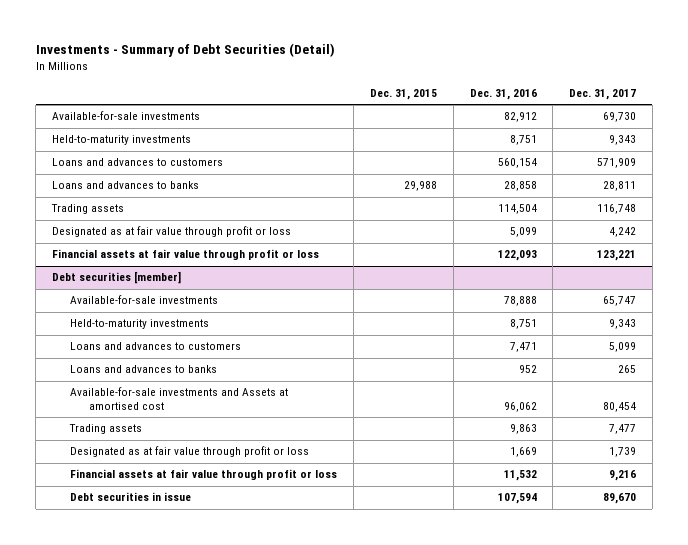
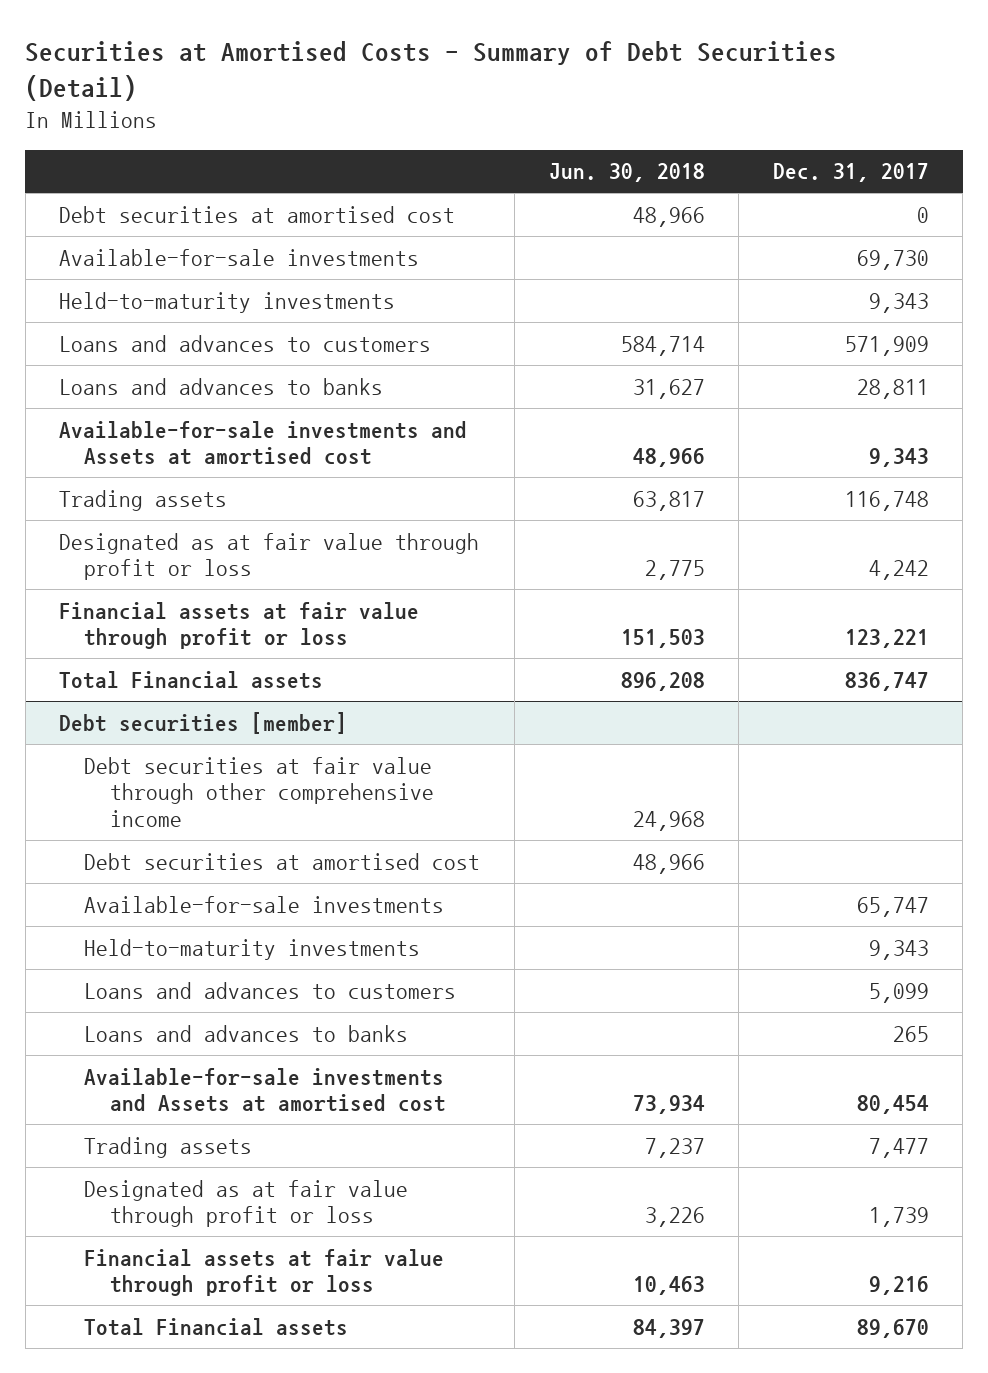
- Investments - Summary of Debt Securities (Detail)
+ Securities at Amortised Costs - Summary of Debt Securities (Detail)
- | Dec. 31, 2015 | Dec. 31, 2016 | Dec. 31, 2017
+ | Jun. 30, 2018 | Dec. 31, 2017
+ Debt securities at amortised cost | 48,966 | 0
+ Available-for-sale investments and Assets at amortised cost | 48,966 | 9,343
+ Total Financial assets | 896,208 | 836,747
@ Debt securities [member]
+ Debt securities at fair value through other comprehensive income | 24,968 |
+ Debt securities at amortised cost | 48,966 |
- Debt securities in issue | | 107,594 | 89,670
+ Total Financial assets | 84,397 | 89,670

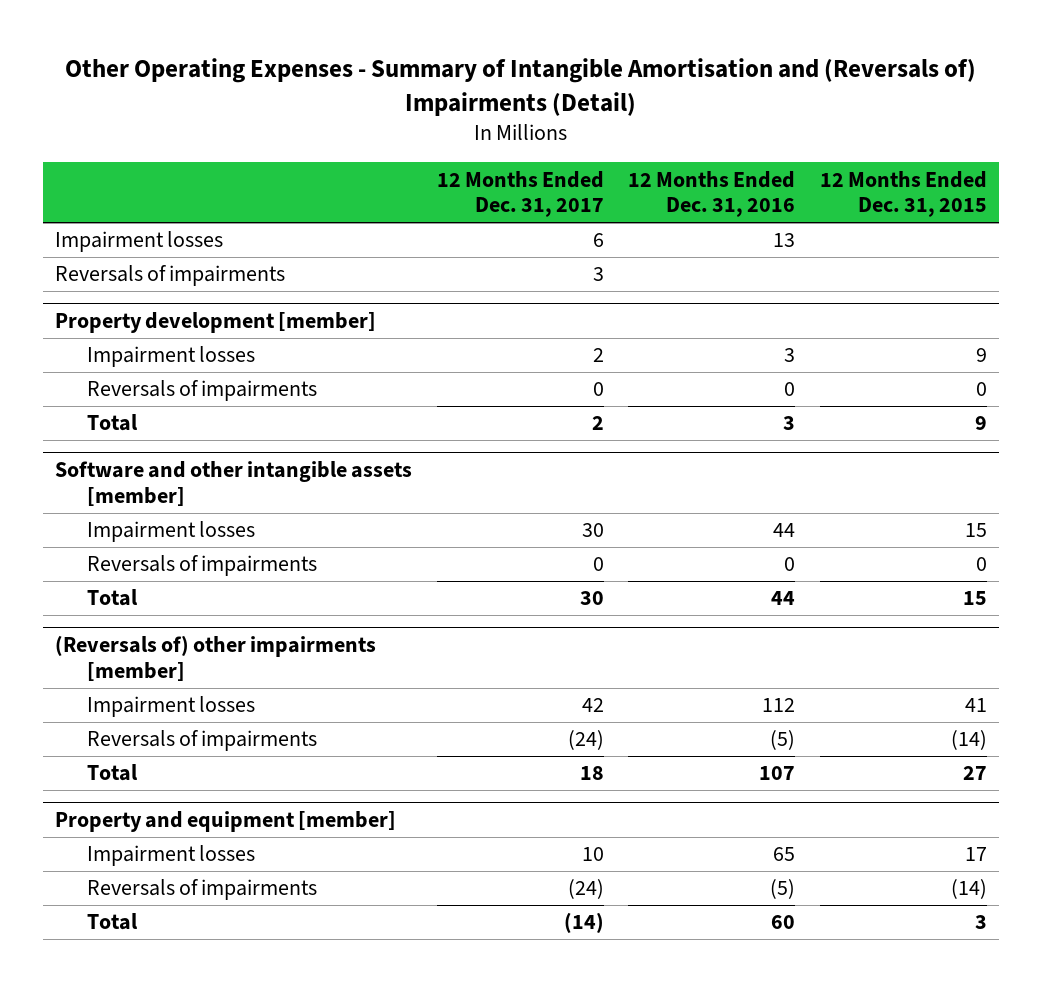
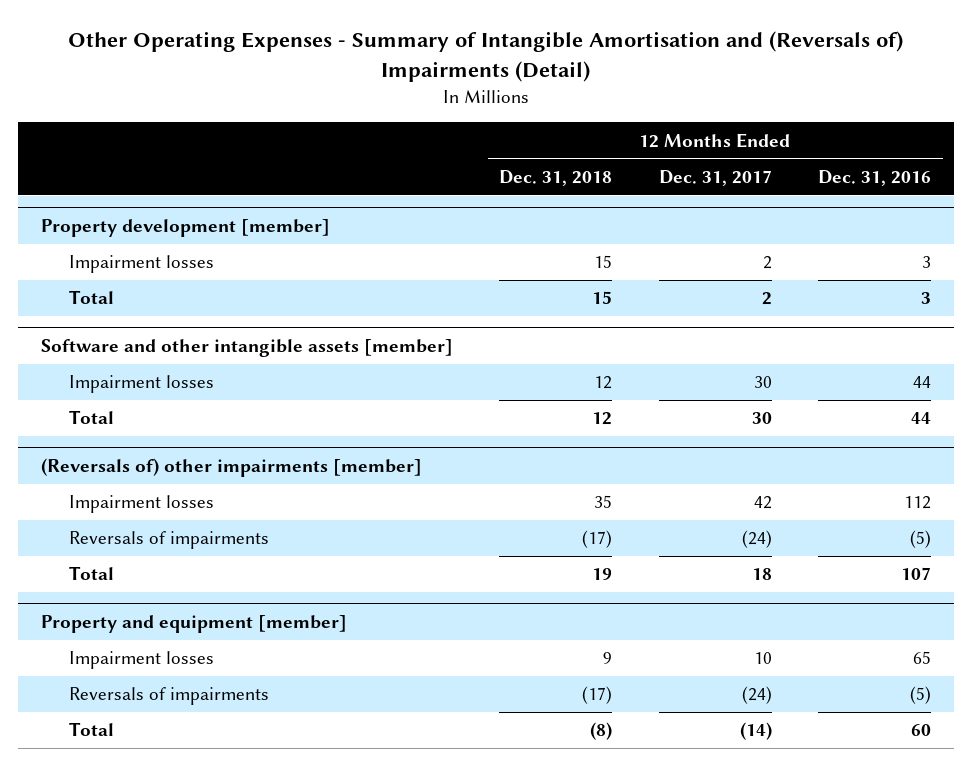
- | 12 Months Ended Dec. 31, 2017 | 12 Months Ended Dec. 31, 2016 | 12 Months Ended Dec. 31, 2015
+ | 12 Months Ended Dec. 31, 2018 | 12 Months Ended Dec. 31, 2017 | 12 Months Ended Dec. 31, 2016
- Impairment losses | 6 | 13 |
- Reversals of impairments | 3 | |
@ Property development [member]
- Reversals of impairments | 0 | 0 | 0
@ Software and other intangible assets [member]
- Reversals of impairments | 0 | 0 | 0

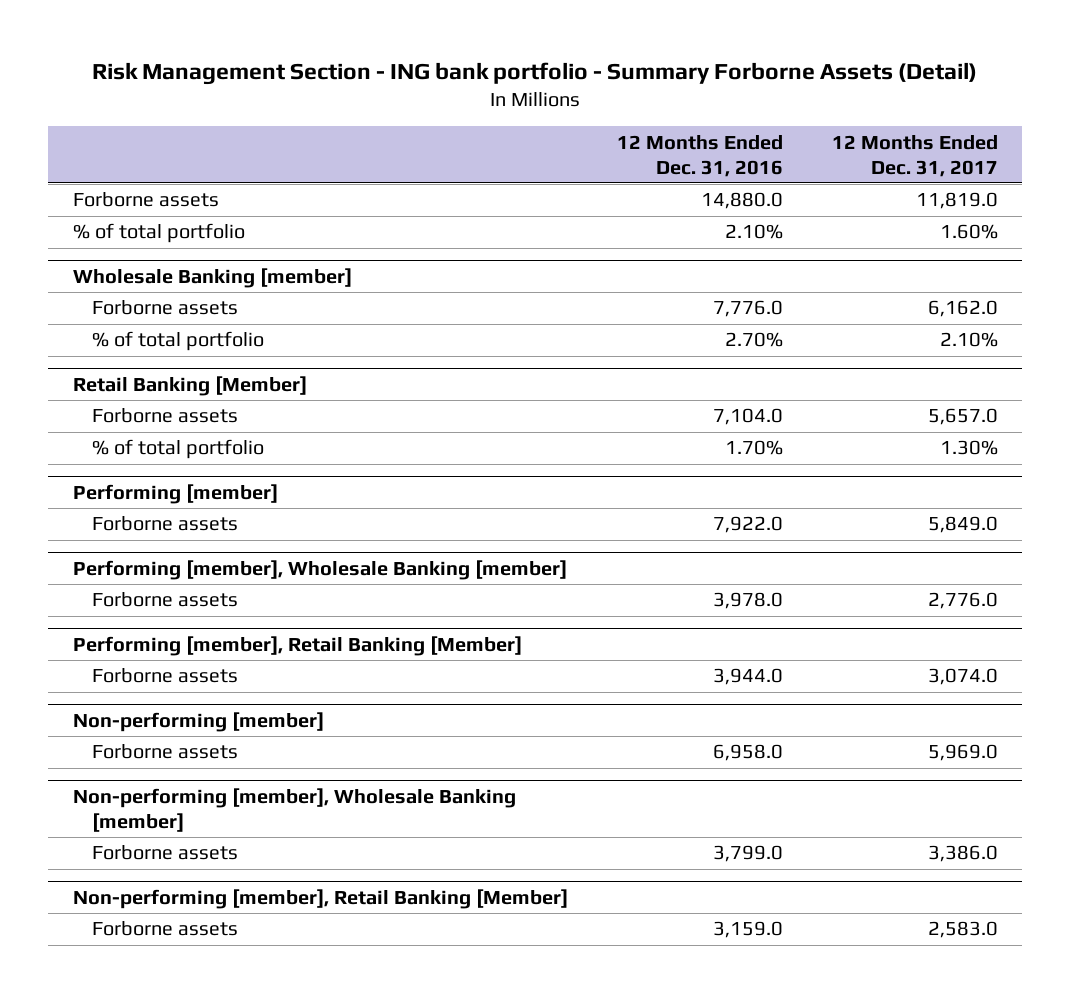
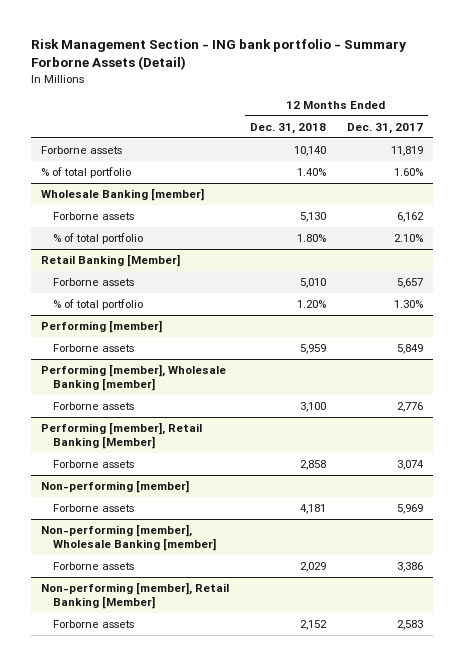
- | 12 Months Ended Dec. 31, 2016 | 12 Months Ended Dec. 31, 2017
+ | 12 Months Ended Dec. 31, 2018 | 12 Months Ended Dec. 31, 2017
- Forborne assets | 14,880.0 | 11,819.0
+ Forborne assets | 10,140 | 11,819
@ Wholesale Banking [member]
- Forborne assets | 7,776.0 | 6,162.0
+ Forborne assets | 5,130 | 6,162
@ Retail Banking [Member]
- Forborne assets | 7,104.0 | 5,657.0
+ Forborne assets | 5,010 | 5,657
@ Performing [member]
- Forborne assets | 7,922.0 | 5,849.0
+ Forborne assets | 5,959 | 5,849
@ Performing [member], Wholesale Banking [member]
- Forborne assets | 3,978.0 | 2,776.0
+ Forborne assets | 3,100 | 2,776
@ Performing [member], Retail Banking [Member]
- Forborne assets | 3,944.0 | 3,074.0
+ Forborne assets | 2,858 | 3,074
@ Non-performing [member]
- Forborne assets | 6,958.0 | 5,969.0
+ Forborne assets | 4,181 | 5,969
@ Non-performing [member], Wholesale Banking [member]
- Forborne assets | 3,799.0 | 3,386.0
+ Forborne assets | 2,029 | 3,386
@ Non-performing [member], Retail Banking [Member]
- Forborne assets | 3,159.0 | 2,583.0
+ Forborne assets | 2,152 | 2,583

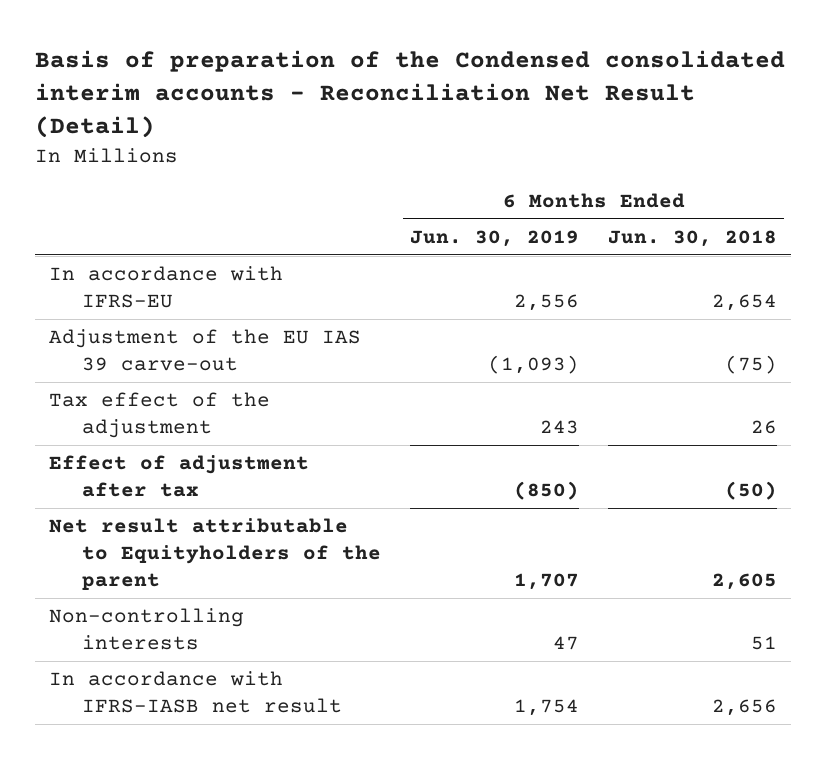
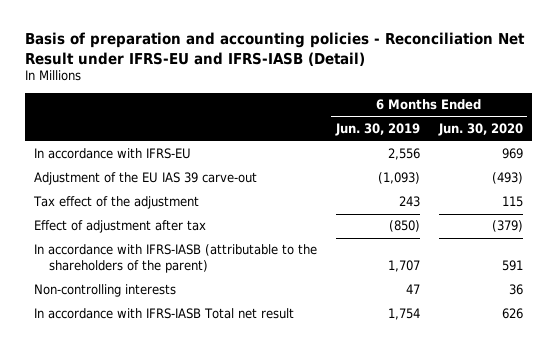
- Basis of preparation of the Condensed consolidated interim accounts - Reconciliation Net Result (Detail)
+ Basis of preparation and accounting policies - Reconciliation Net Result under IFRS-EU and IFRS-IASB (Detail)
- | 6 Months Ended Jun. 30, 2019 | 6 Months Ended Jun. 30, 2018
+ | 6 Months Ended Jun. 30, 2019 | 6 Months Ended Jun. 30, 2020
- Net result attributable to Equityholders of the parent | 1,707 | 2,605
+ In accordance with IFRS-IASB (attributable to the shareholders of the parent) | 1,707 | 591
- In accordance with IFRS-IASB net result | 1,754 | 2,656
+ In accordance with IFRS-IASB Total net result | 1,754 | 626

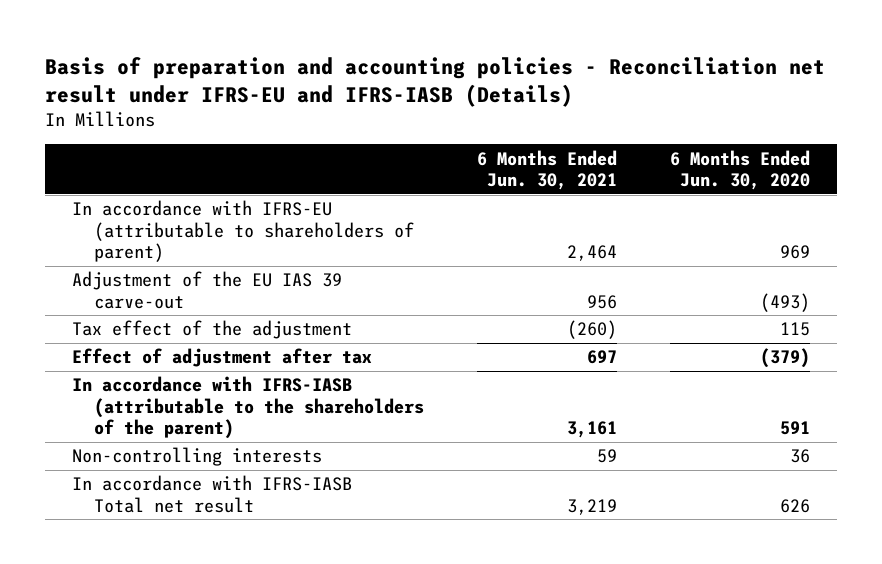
- Basis of preparation and accounting policies - Reconciliation Net Result under IFRS-EU and IFRS-IASB (Detail)
+ Basis of preparation and accounting policies - Reconciliation net result under IFRS-EU and IFRS-IASB (Details)
- | 6 Months Ended Jun. 30, 2019 | 6 Months Ended Jun. 30, 2020
+ | 6 Months Ended Jun. 30, 2021 | 6 Months Ended Jun. 30, 2020
- In accordance with IFRS-EU | 2,556 | 969
+ In accordance with IFRS-EU (attributable to shareholders of parent) | 2,464 | 969

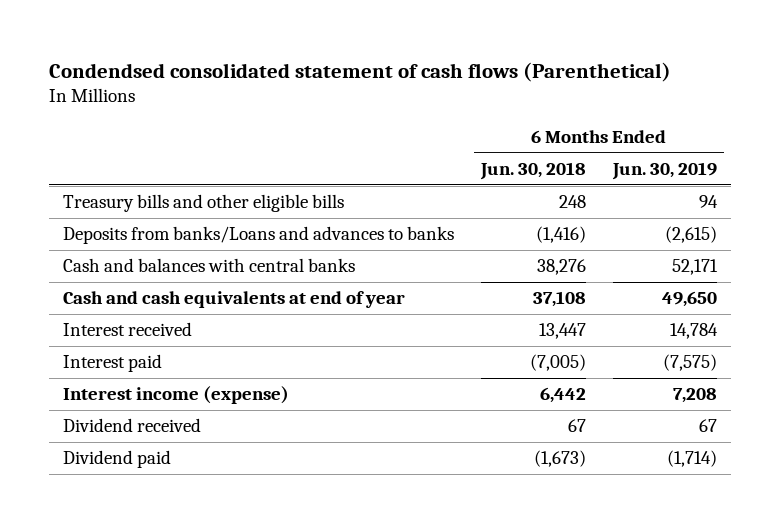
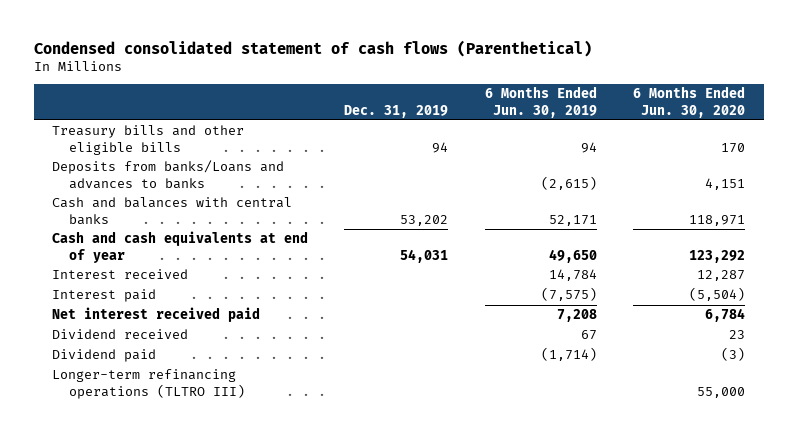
- Condendsed consolidated statement of cash flows (Parenthetical)
+ Condensed consolidated statement of cash flows (Parenthetical)
- | 6 Months Ended Jun. 30, 2018 | 6 Months Ended Jun. 30, 2019
+ | Dec. 31, 2019 | 6 Months Ended Jun. 30, 2019 | 6 Months Ended Jun. 30, 2020
- Interest income (expense) | 6,442 | 7,208
+ Net interest received paid | | 7,208 | 6,784
+ Longer-term refinancing operations (TLTRO III) | | | 55,000

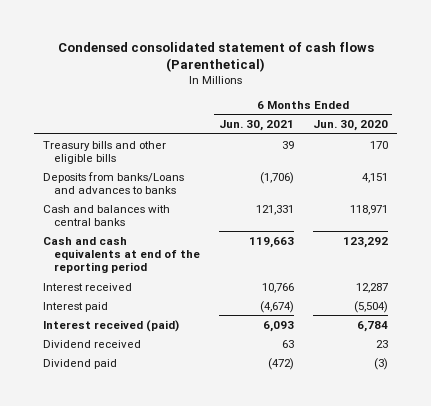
- | Dec. 31, 2019 | 6 Months Ended Jun. 30, 2019 | 6 Months Ended Jun. 30, 2020
+ | 6 Months Ended Jun. 30, 2021 | 6 Months Ended Jun. 30, 2020
- Cash and cash equivalents at end of year | 54,031 | 49,650 | 123,292
+ Cash and cash equivalents at end of the reporting period | 119,663 | 123,292
- Net interest received paid | | 7,208 | 6,784
+ Interest received (paid) | 6,093 | 6,784
- Longer-term refinancing operations (TLTRO III) | | | 55,000

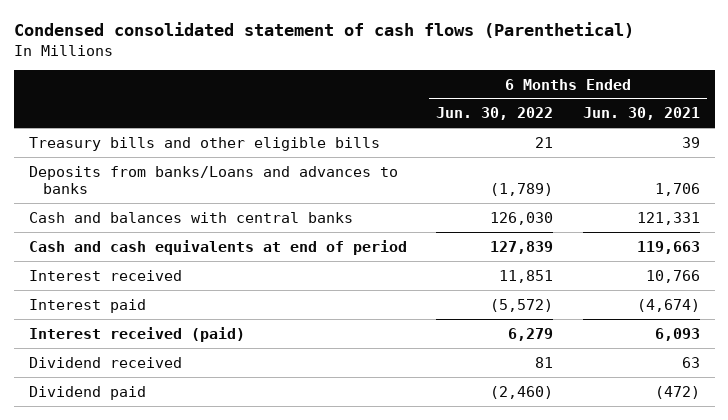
- | 6 Months Ended Jun. 30, 2021 | 6 Months Ended Jun. 30, 2020
+ | 6 Months Ended Jun. 30, 2022 | 6 Months Ended Jun. 30, 2021
- Deposits from banks/Loans and advances to banks | (1,706) | 4,151
+ Deposits from banks/Loans and advances to banks | (1,789) | 1,706
- Cash and cash equivalents at end of the reporting period | 119,663 | 123,292
+ Cash and cash equivalents at end of period | 127,839 | 119,663

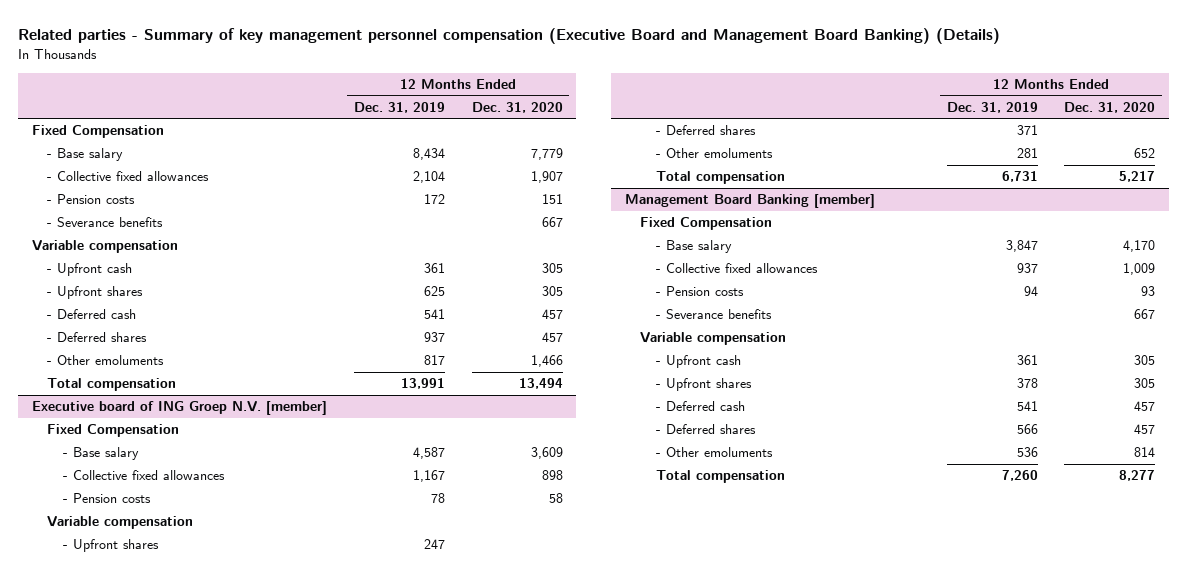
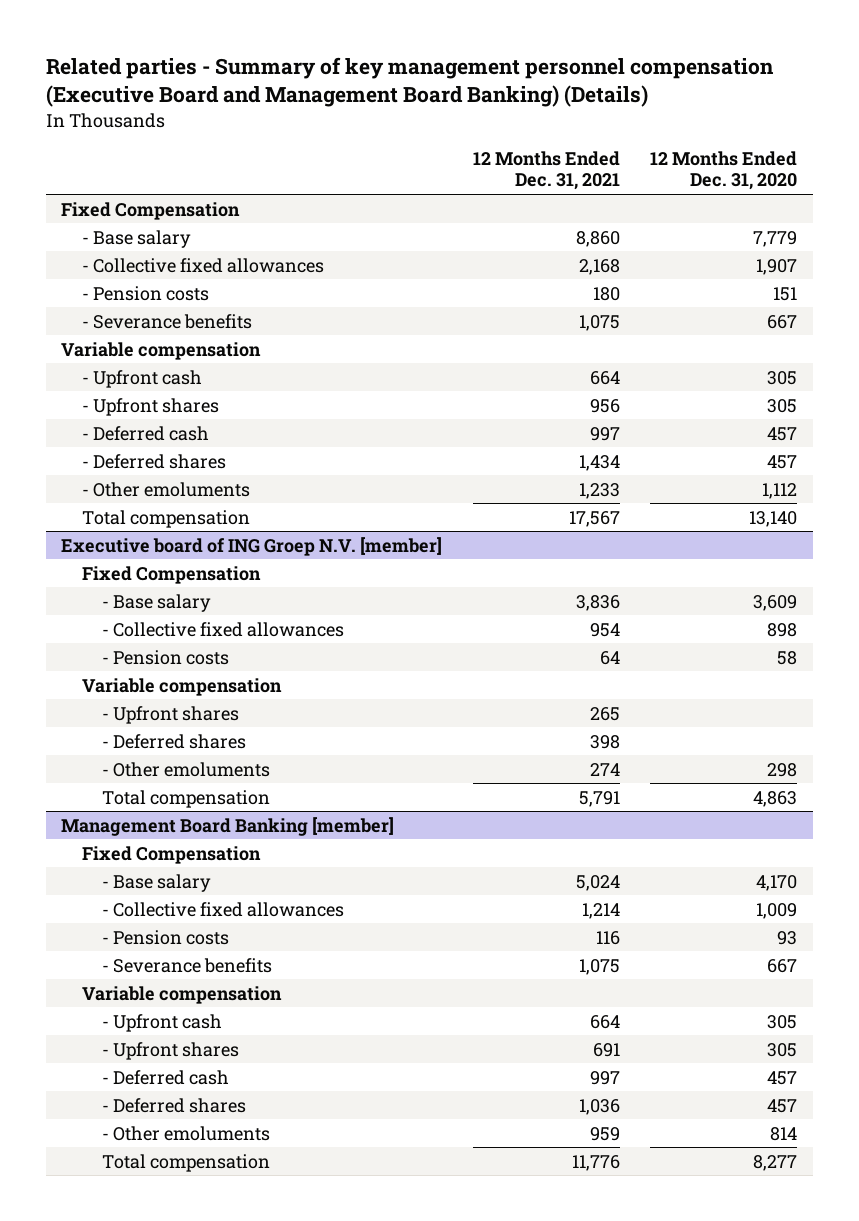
- | 12 Months Ended Dec. 31, 2019 | 12 Months Ended Dec. 31, 2020
+ | 12 Months Ended Dec. 31, 2021 | 12 Months Ended Dec. 31, 2020
- - Other emoluments | 817 | 1,466
- Total compensation | 13,991 | 13,494
+ - Other emoluments | 1,233 | 1,112
+ Total compensation | 17,567 | 13,140
@ Executive board of ING Groep N.V. [member]
- - Other emoluments | 281 | 652
- Total compensation | 6,731 | 5,217
+ - Other emoluments | 274 | 298
+ Total compensation | 5,791 | 4,863

